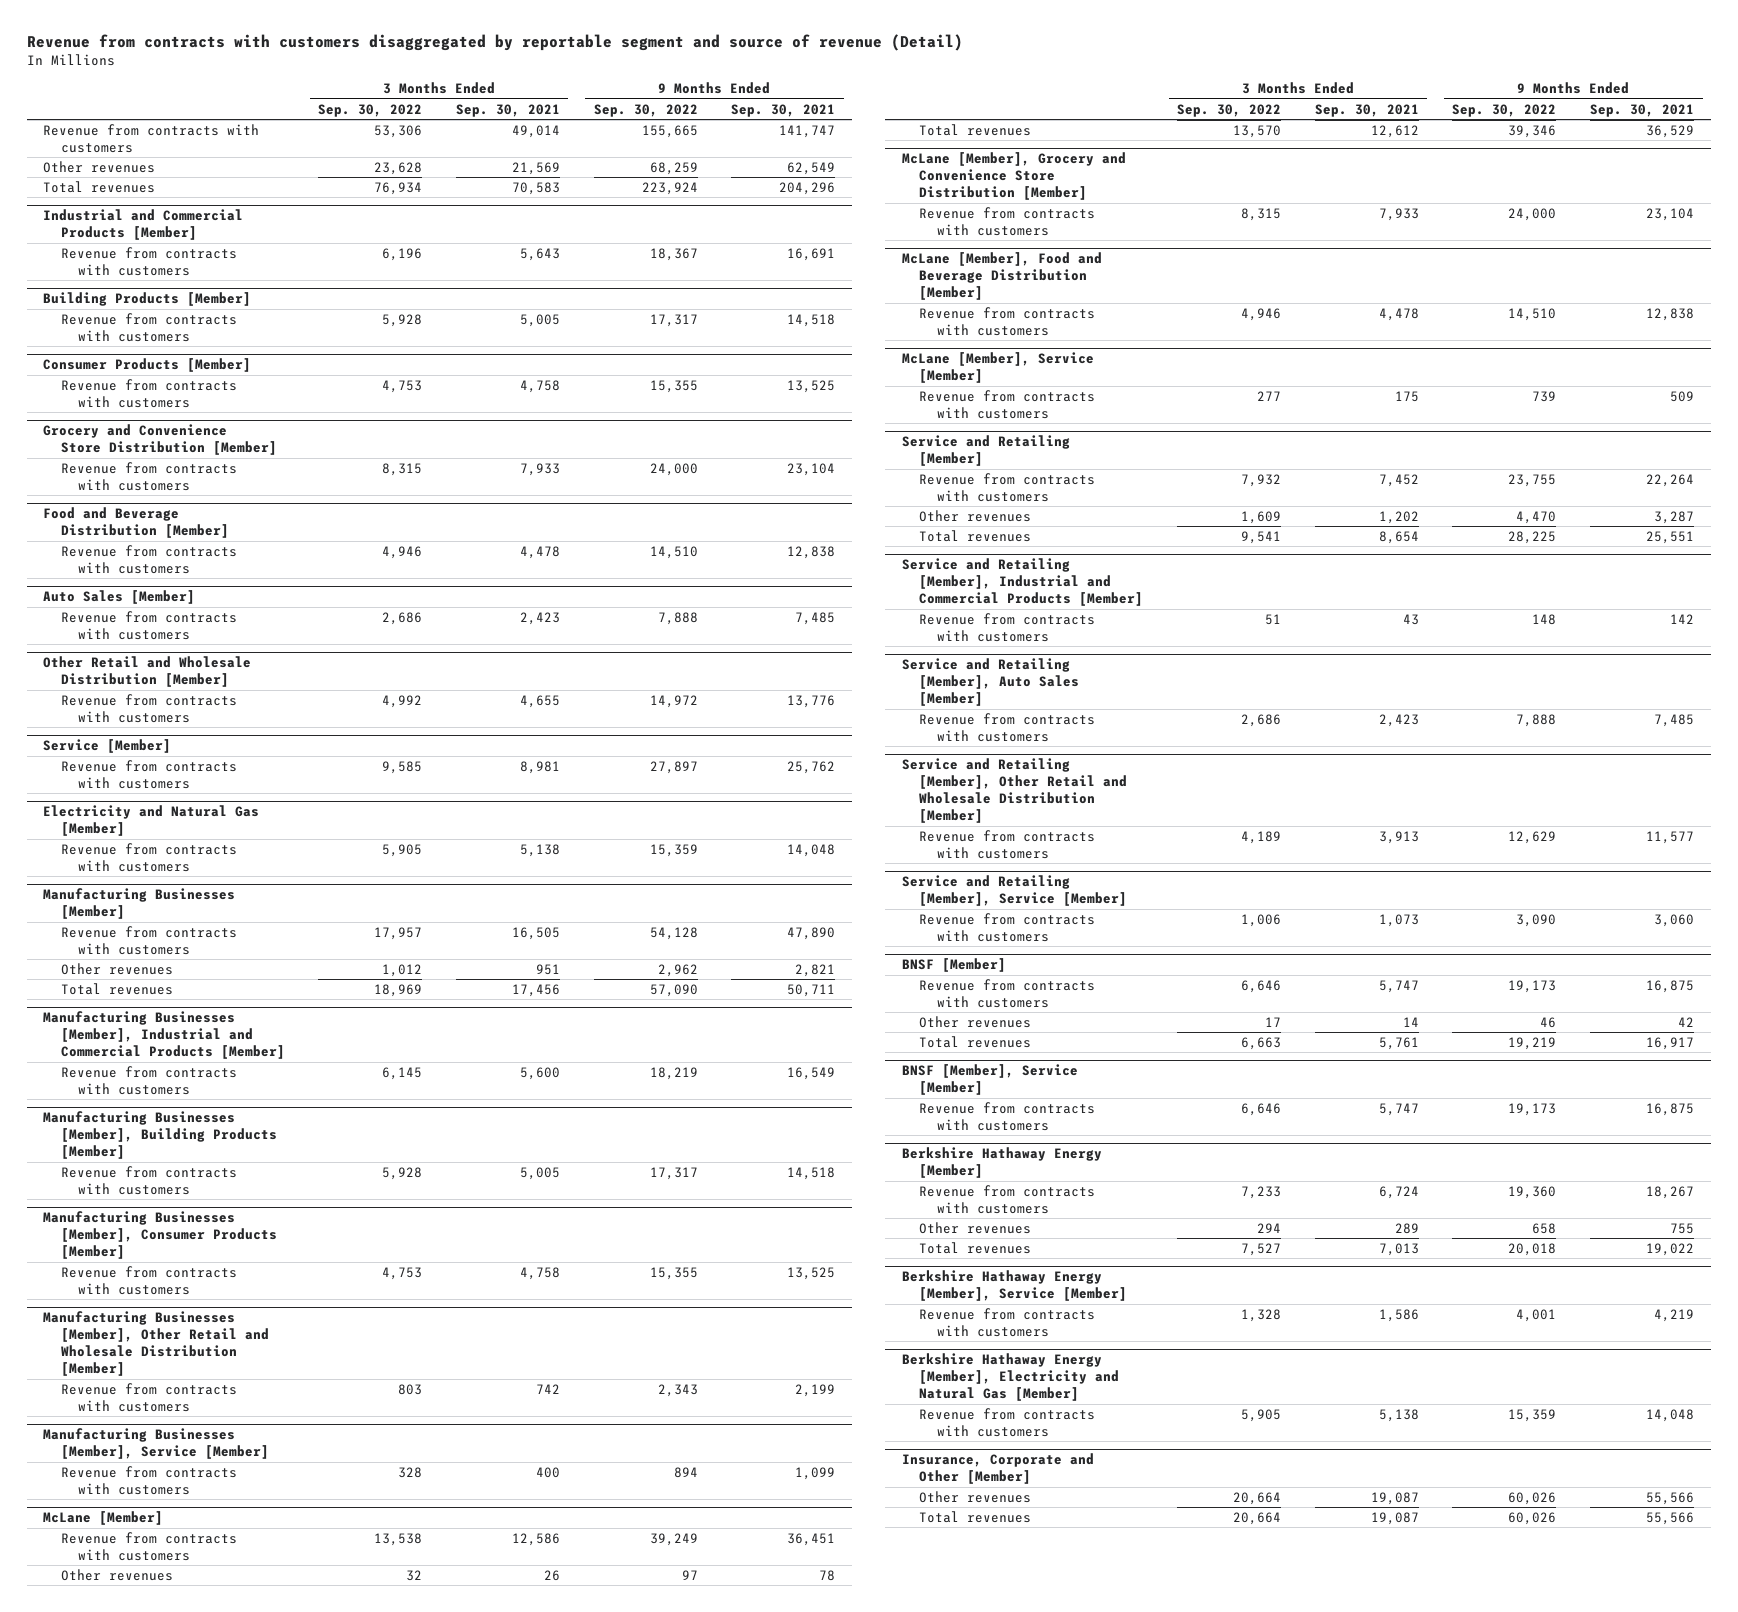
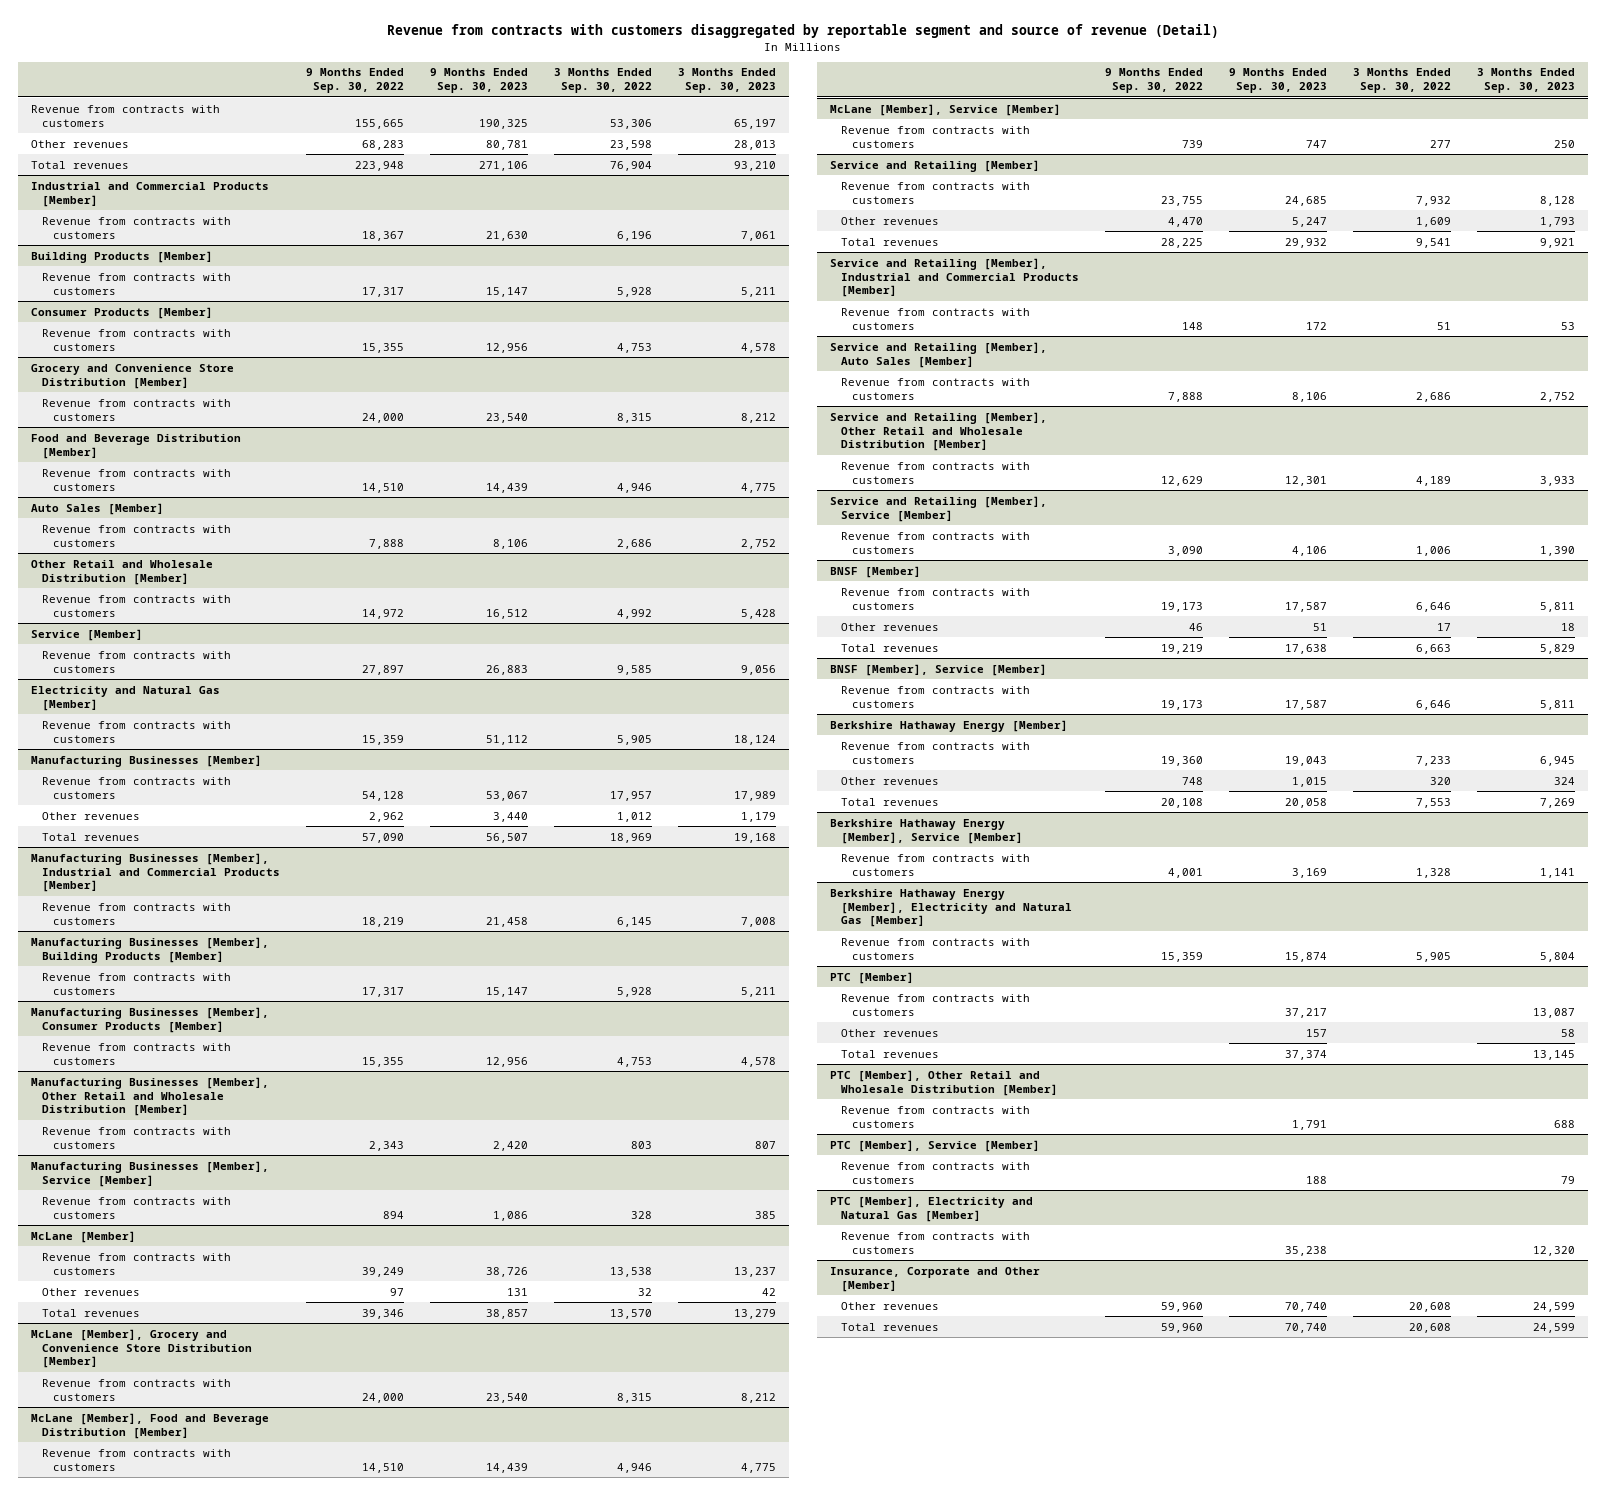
- | 3 Months Ended Sep. 30, 2022 | 3 Months Ended Sep. 30, 2021 | 9 Months Ended Sep. 30, 2022 | 9 Months Ended Sep. 30, 2021
+ | 9 Months Ended Sep. 30, 2022 | 9 Months Ended Sep. 30, 2023 | 3 Months Ended Sep. 30, 2022 | 3 Months Ended Sep. 30, 2023
- Other revenues | 23,628 | 21,569 | 68,259 | 62,549
- Total revenues | 76,934 | 70,583 | 223,924 | 204,296
+ Other revenues | 68,283 | 80,781 | 23,598 | 28,013
+ Total revenues | 223,948 | 271,106 | 76,904 | 93,210
@ Berkshire Hathaway Energy [Member]
- Other revenues | 294 | 289 | 658 | 755
- Total revenues | 7,527 | 7,013 | 20,018 | 19,022
+ Other revenues | 748 | 1,015 | 320 | 324
+ Total revenues | 20,108 | 20,058 | 7,553 | 7,269
+ PTC [Member]
+ Revenue from contracts with customers | | 37,217 | | 13,087
+ Other revenues | | 157 | | 58
+ Total revenues | | 37,374 | | 13,145
+ PTC [Member], Other Retail and Wholesale Distribution [Member]
+ Revenue from contracts with customers | | 1,791 | | 688
+ PTC [Member], Service [Member]
+ Revenue from contracts with customers | | 188 | | 79
+ PTC [Member], Electricity and Natural Gas [Member]
+ Revenue from contracts with customers | | 35,238 | | 12,320
@ Insurance, Corporate and Other [Member]
- Other revenues | 20,664 | 19,087 | 60,026 | 55,566
- Total revenues | 20,664 | 19,087 | 60,026 | 55,566
+ Other revenues | 59,960 | 70,740 | 20,608 | 24,599
+ Total revenues | 59,960 | 70,740 | 20,608 | 24,599

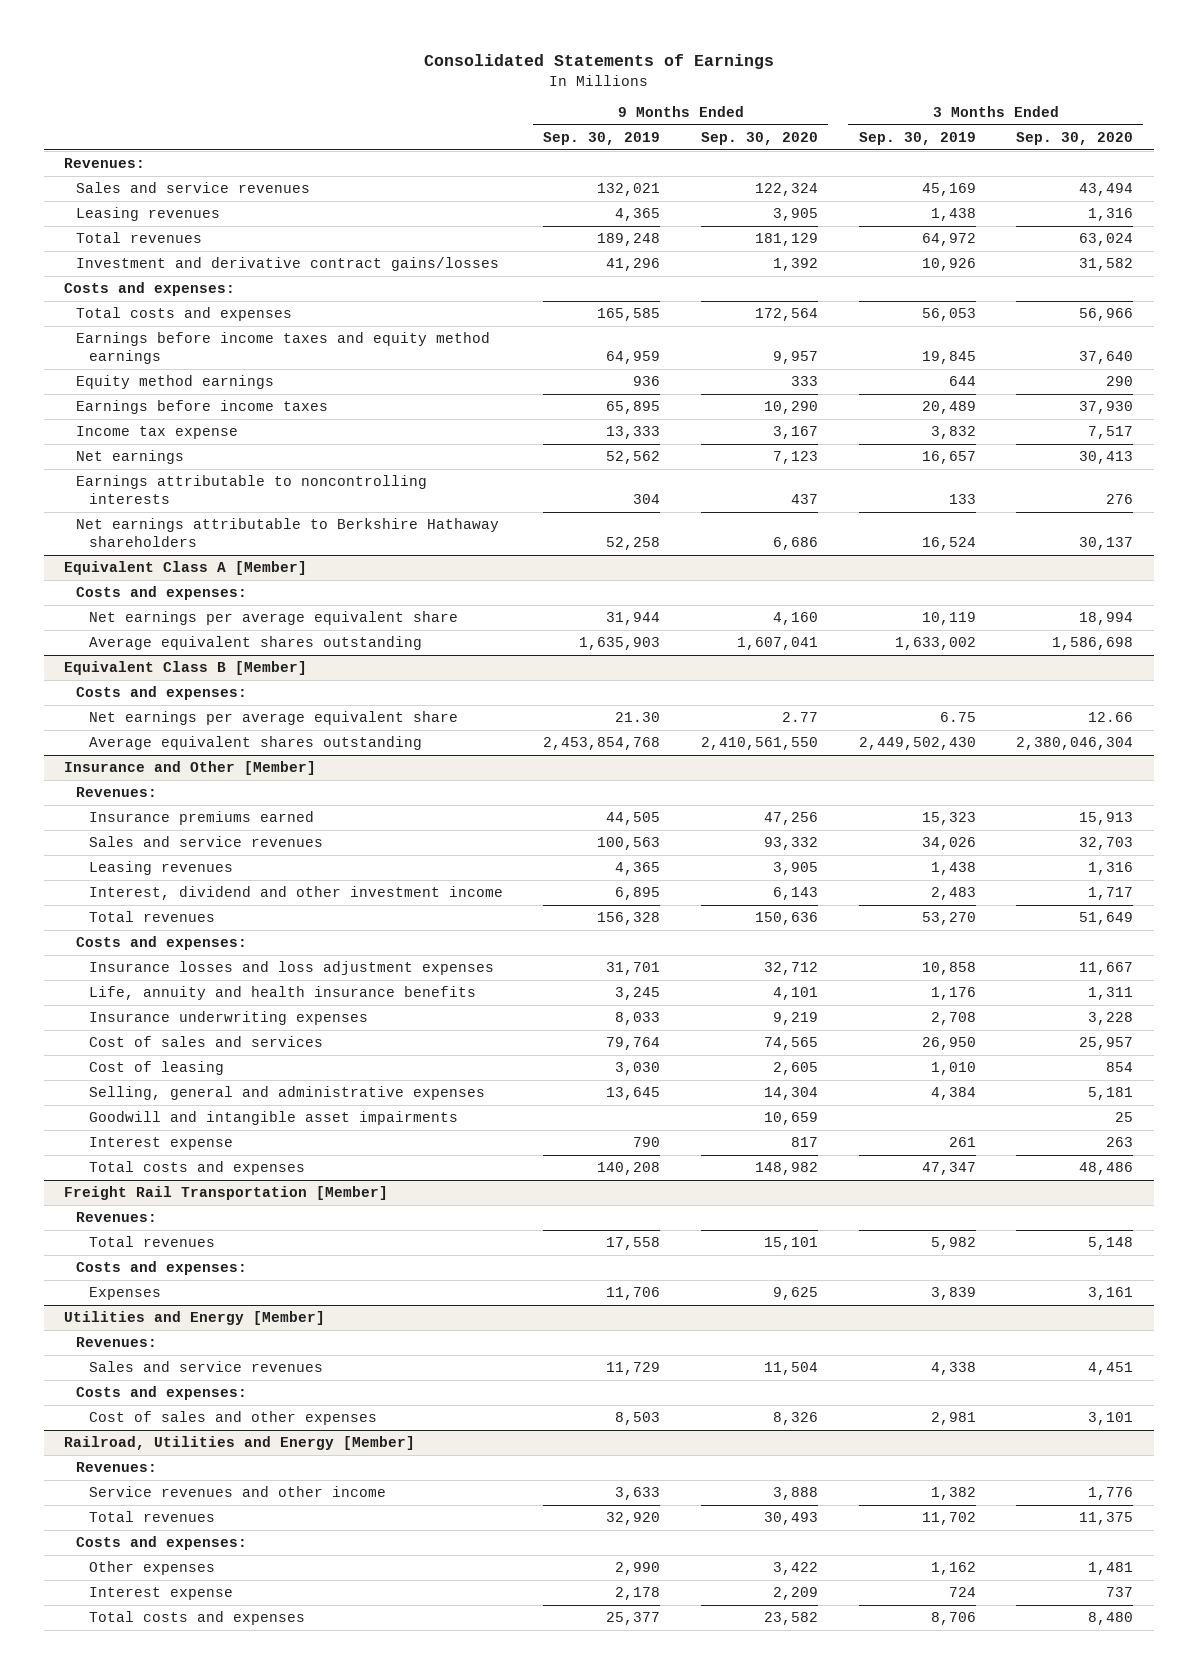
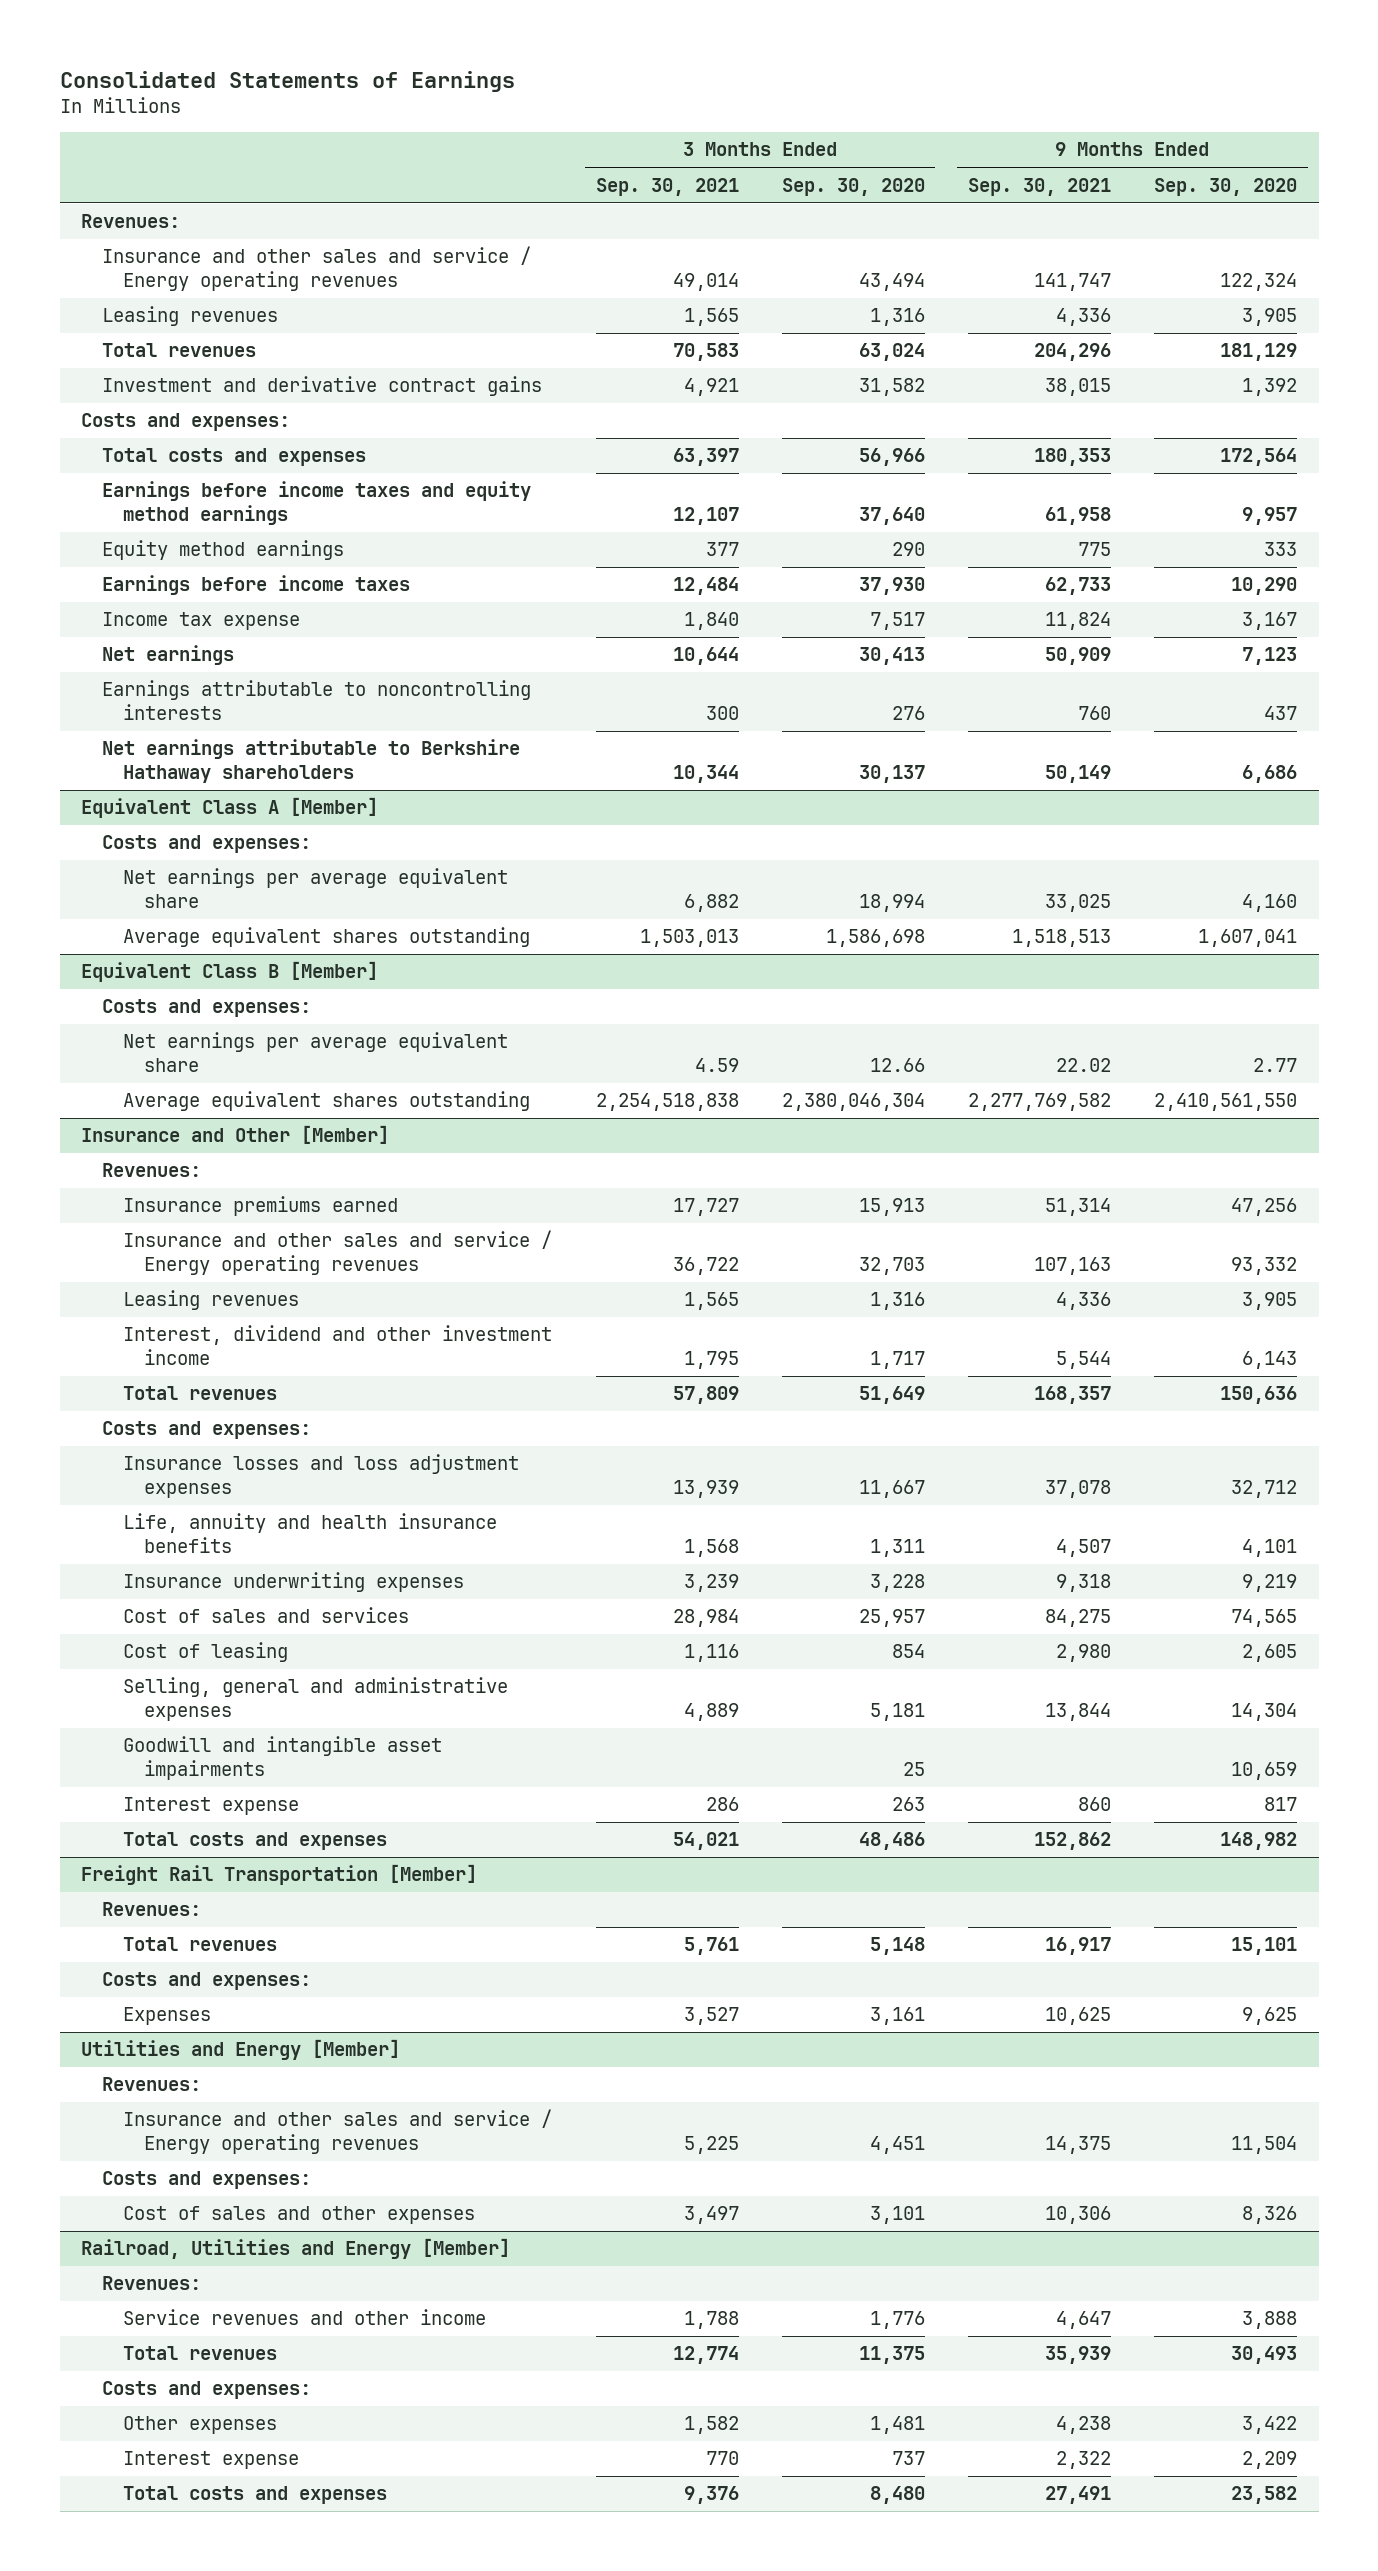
- | 9 Months Ended Sep. 30, 2019 | 9 Months Ended Sep. 30, 2020 | 3 Months Ended Sep. 30, 2019 | 3 Months Ended Sep. 30, 2020
+ | 3 Months Ended Sep. 30, 2021 | 3 Months Ended Sep. 30, 2020 | 9 Months Ended Sep. 30, 2021 | 9 Months Ended Sep. 30, 2020
- Sales and service revenues | 132,021 | 122,324 | 45,169 | 43,494
+ Insurance and other sales and service / Energy operating revenues | 49,014 | 43,494 | 141,747 | 122,324
- Investment and derivative contract gains/losses | 41,296 | 1,392 | 10,926 | 31,582
+ Investment and derivative contract gains | 4,921 | 31,582 | 38,015 | 1,392
@ Insurance and Other [Member]
- Sales and service revenues | 100,563 | 93,332 | 34,026 | 32,703
+ Insurance and other sales and service / Energy operating revenues | 36,722 | 32,703 | 107,163 | 93,332
@ Utilities and Energy [Member]
- Sales and service revenues | 11,729 | 11,504 | 4,338 | 4,451
+ Insurance and other sales and service / Energy operating revenues | 5,225 | 4,451 | 14,375 | 11,504

